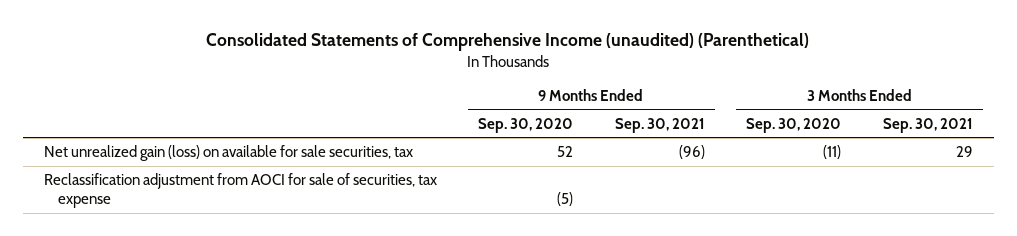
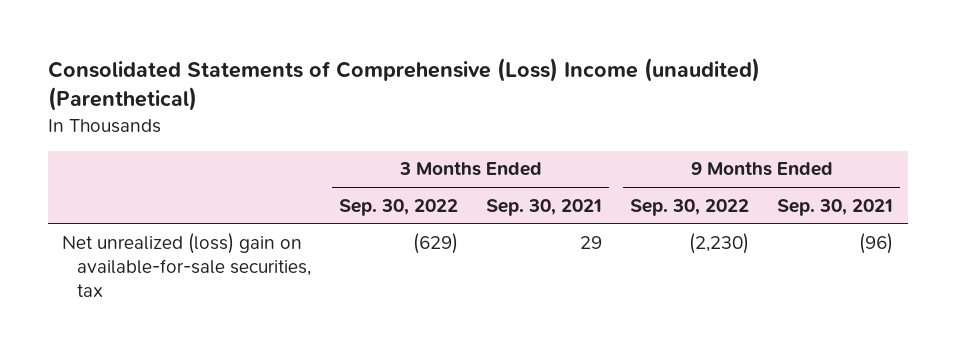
- Consolidated Statements of Comprehensive Income (unaudited) (Parenthetical)
+ Consolidated Statements of Comprehensive (Loss) Income (unaudited) (Parenthetical)
- | 9 Months Ended Sep. 30, 2020 | 9 Months Ended Sep. 30, 2021 | 3 Months Ended Sep. 30, 2020 | 3 Months Ended Sep. 30, 2021
+ | 3 Months Ended Sep. 30, 2022 | 3 Months Ended Sep. 30, 2021 | 9 Months Ended Sep. 30, 2022 | 9 Months Ended Sep. 30, 2021
- Net unrealized gain (loss) on available for sale securities, tax | 52 | (96) | (11) | 29
- Reclassification adjustment from AOCI for sale of securities, tax expense | (5) | | |
+ Net unrealized (loss) gain on available-for-sale securities, tax | (629) | 29 | (2,230) | (96)

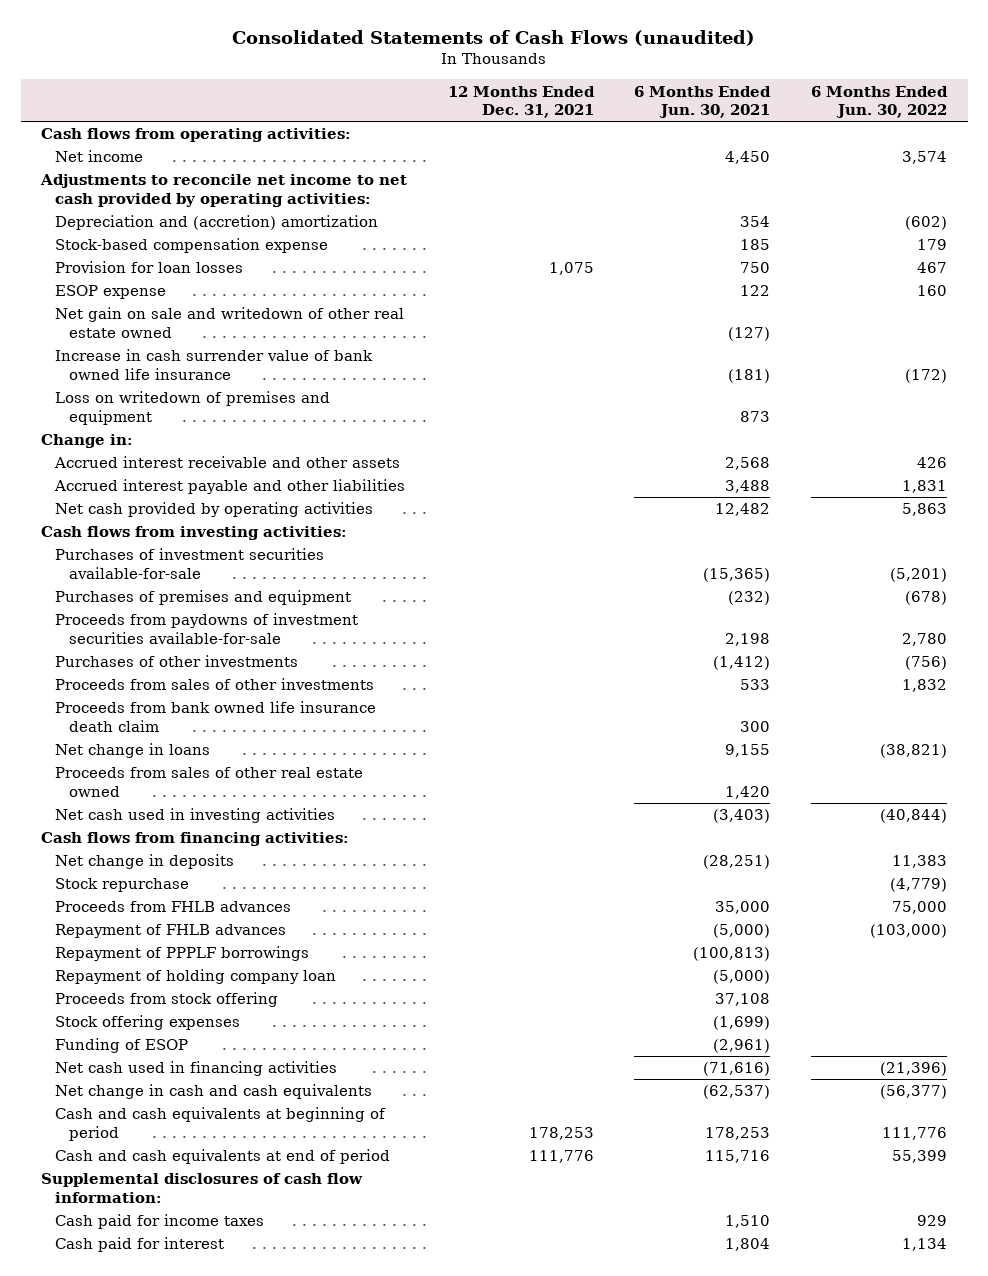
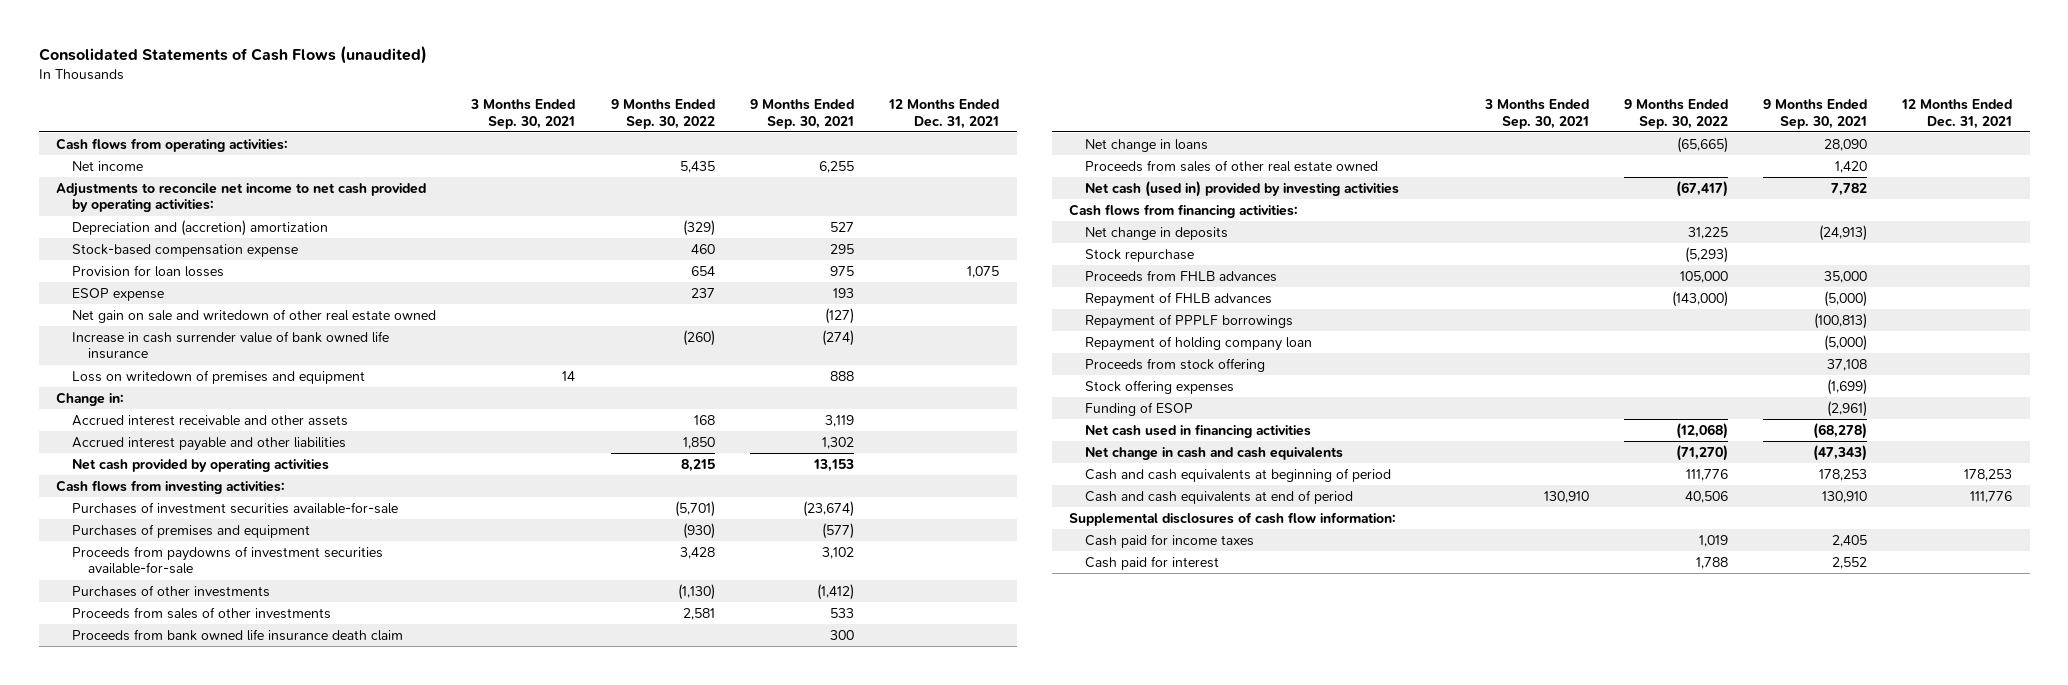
- | 12 Months Ended Dec. 31, 2021 | 6 Months Ended Jun. 30, 2021 | 6 Months Ended Jun. 30, 2022
+ | 3 Months Ended Sep. 30, 2021 | 9 Months Ended Sep. 30, 2022 | 9 Months Ended Sep. 30, 2021 | 12 Months Ended Dec. 31, 2021
- Net cash used in investing activities | | (3,403) | (40,844)
+ Net cash (used in) provided by investing activities | | (67,417) | 7,782 |

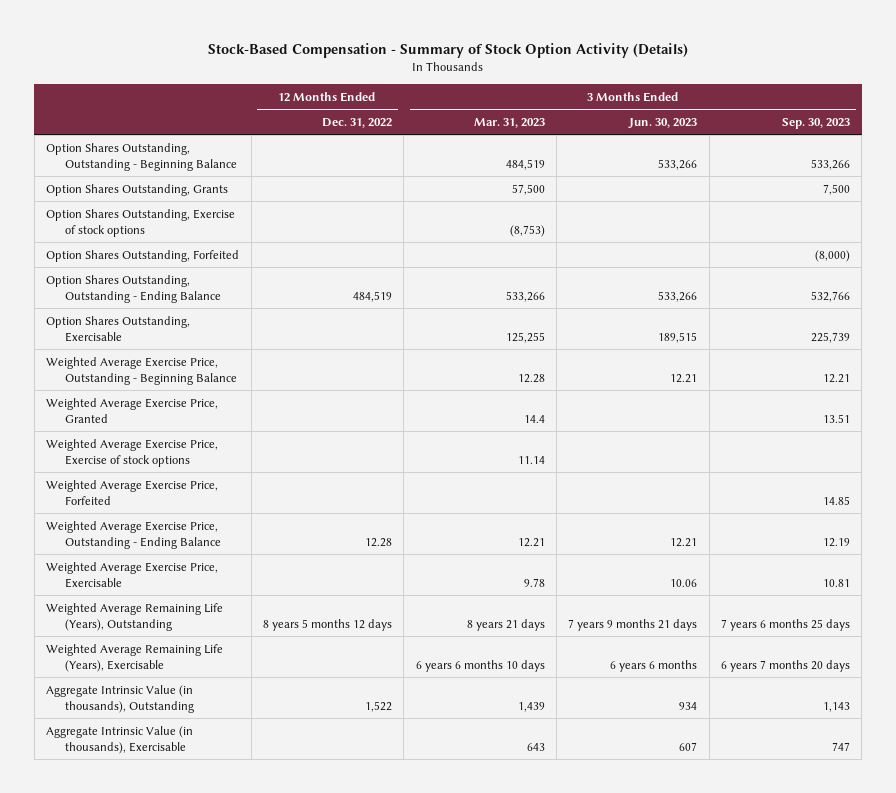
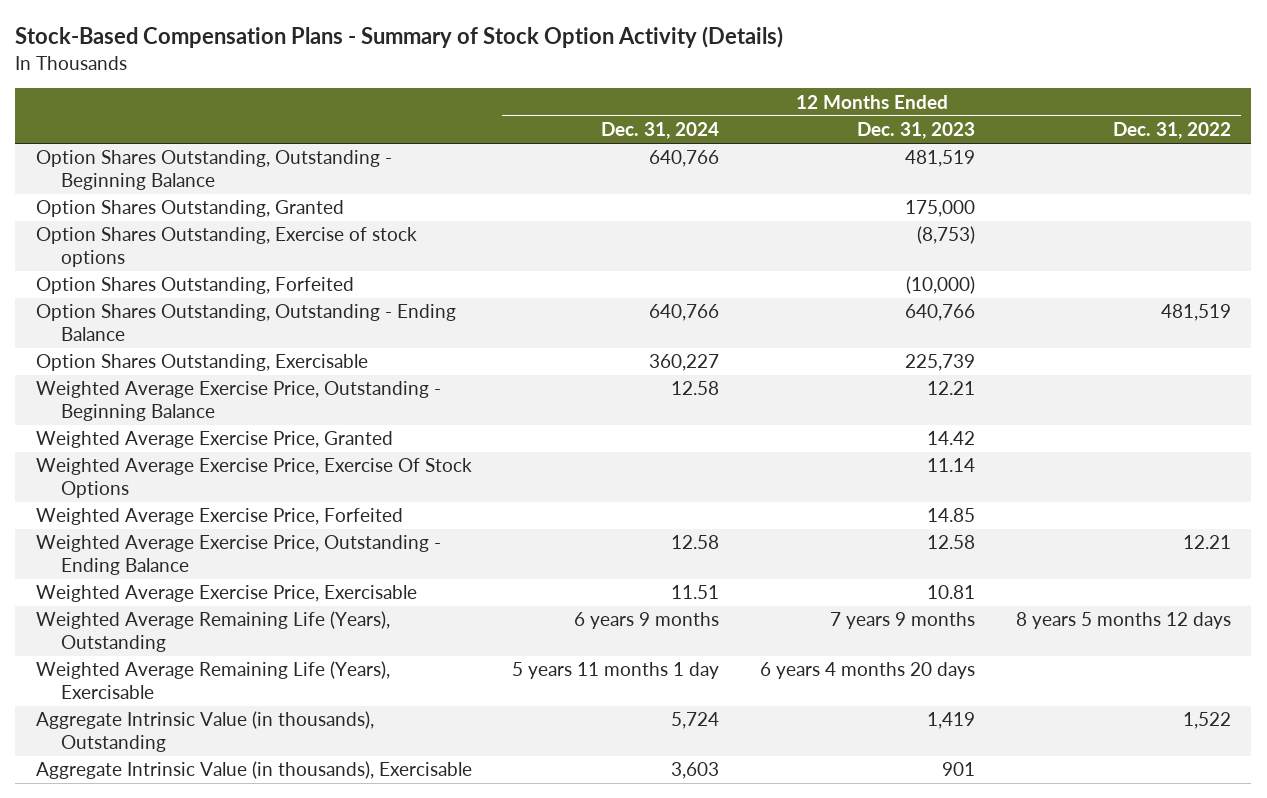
- Stock-Based Compensation - Summary of Stock Option Activity (Details)
+ Stock-Based Compensation Plans - Summary of Stock Option Activity (Details)
- | 12 Months Ended Dec. 31, 2022 | 3 Months Ended Mar. 31, 2023 | 3 Months Ended Jun. 30, 2023 | 3 Months Ended Sep. 30, 2023
+ | 12 Months Ended Dec. 31, 2024 | 12 Months Ended Dec. 31, 2023 | 12 Months Ended Dec. 31, 2022
- Option Shares Outstanding, Grants | | 57,500 | | 7,500
+ Option Shares Outstanding, Granted | | 175,000 |
- Option Shares Outstanding, Outstanding - Ending Balance | 484,519 | 533,266 | 533,266 | 532,766
+ Option Shares Outstanding, Outstanding - Ending Balance | 640,766 | 640,766 | 481,519
- Weighted Average Exercise Price, Exercise of stock options | | 11.14 | |
+ Weighted Average Exercise Price, Exercise Of Stock Options | | 11.14 |
- Weighted Average Exercise Price, Outstanding - Ending Balance | 12.28 | 12.21 | 12.21 | 12.19
+ Weighted Average Exercise Price, Outstanding - Ending Balance | 12.58 | 12.58 | 12.21

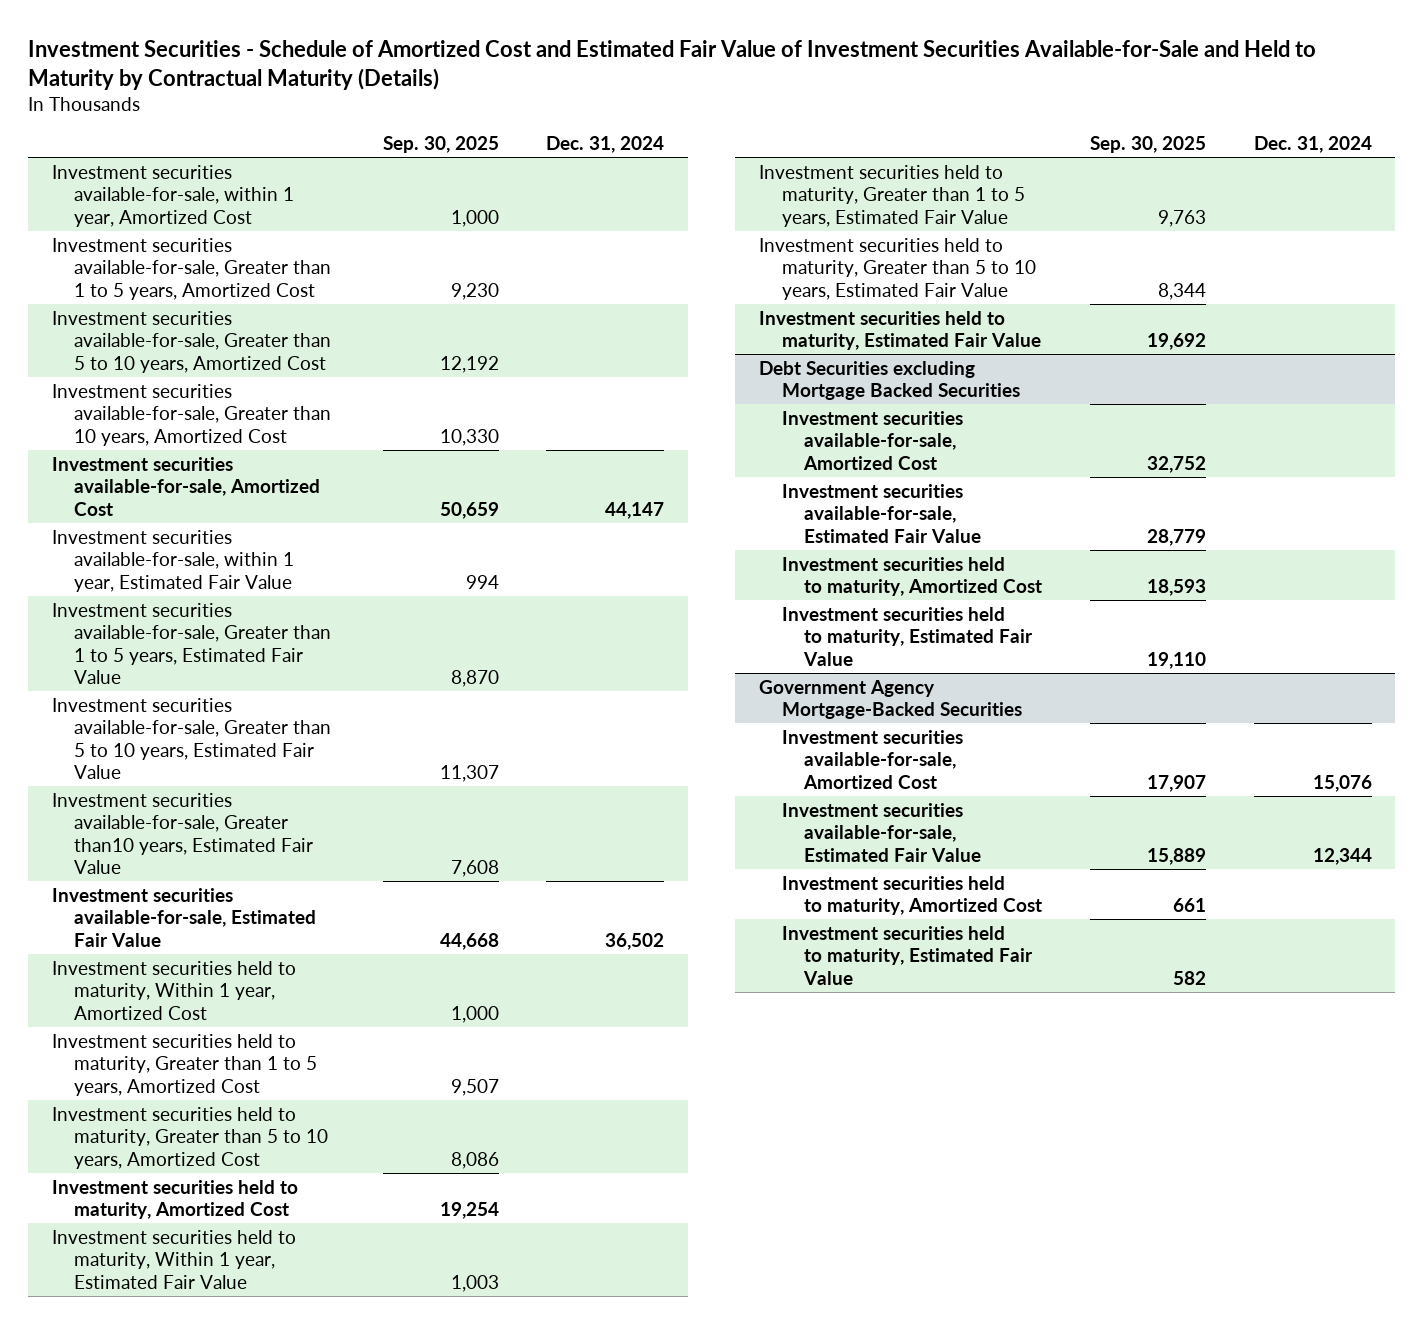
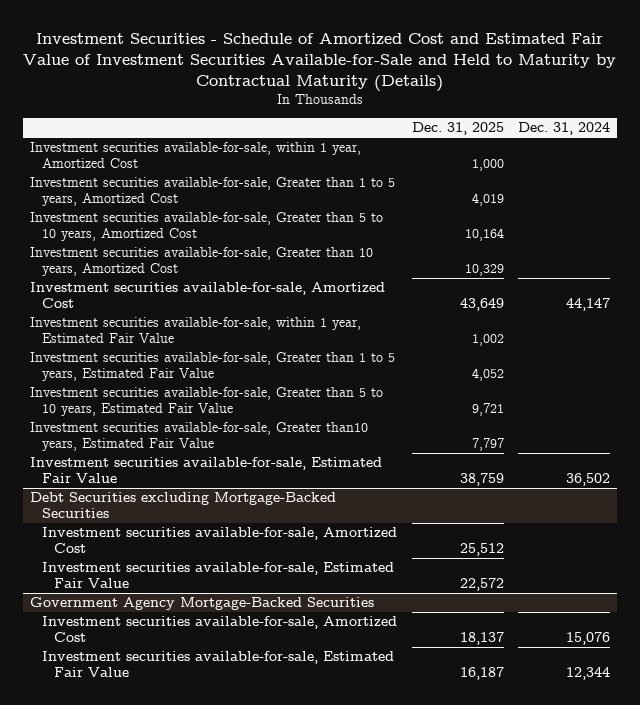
- | Sep. 30, 2025 | Dec. 31, 2024
+ | Dec. 31, 2025 | Dec. 31, 2024
- Investment securities held to maturity, Within 1 year, Amortized Cost | 1,000 |
- Investment securities held to maturity, Greater than 1 to 5 years, Amortized Cost | 9,507 |
- Investment securities held to maturity, Greater than 5 to 10 years, Amortized Cost | 8,086 |
- Investment securities held to maturity, Amortized Cost | 19,254 |
- Investment securities held to maturity, Within 1 year, Estimated Fair Value | 1,003 |
- Investment securities held to maturity, Greater than 1 to 5 years, Estimated Fair Value | 9,763 |
- Investment securities held to maturity, Greater than 5 to 10 years, Estimated Fair Value | 8,344 |
- Investment securities held to maturity, Estimated Fair Value | 19,692 |
- Debt Securities excluding Mortgage Backed Securities
+ Debt Securities excluding Mortgage-Backed Securities
- Investment securities held to maturity, Amortized Cost | 18,593 |
- Investment securities held to maturity, Estimated Fair Value | 19,110 |
@ Government Agency Mortgage-Backed Securities
- Investment securities held to maturity, Amortized Cost | 661 |
- Investment securities held to maturity, Estimated Fair Value | 582 |

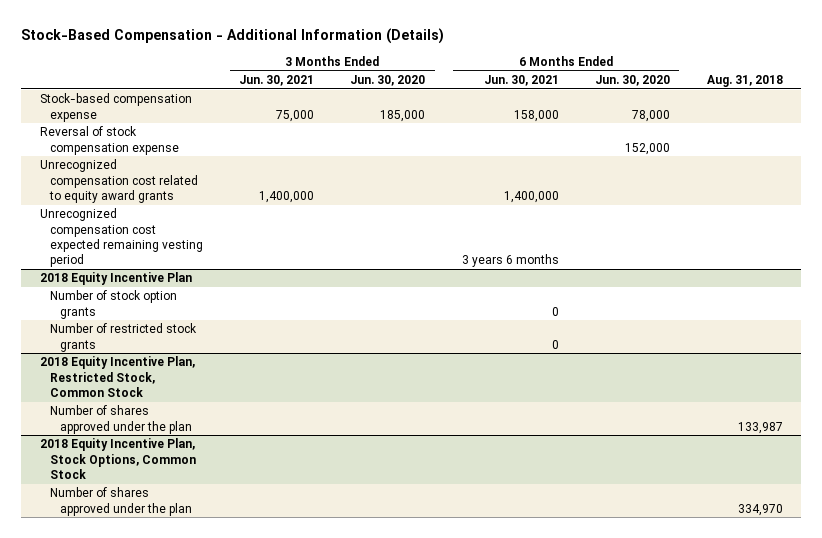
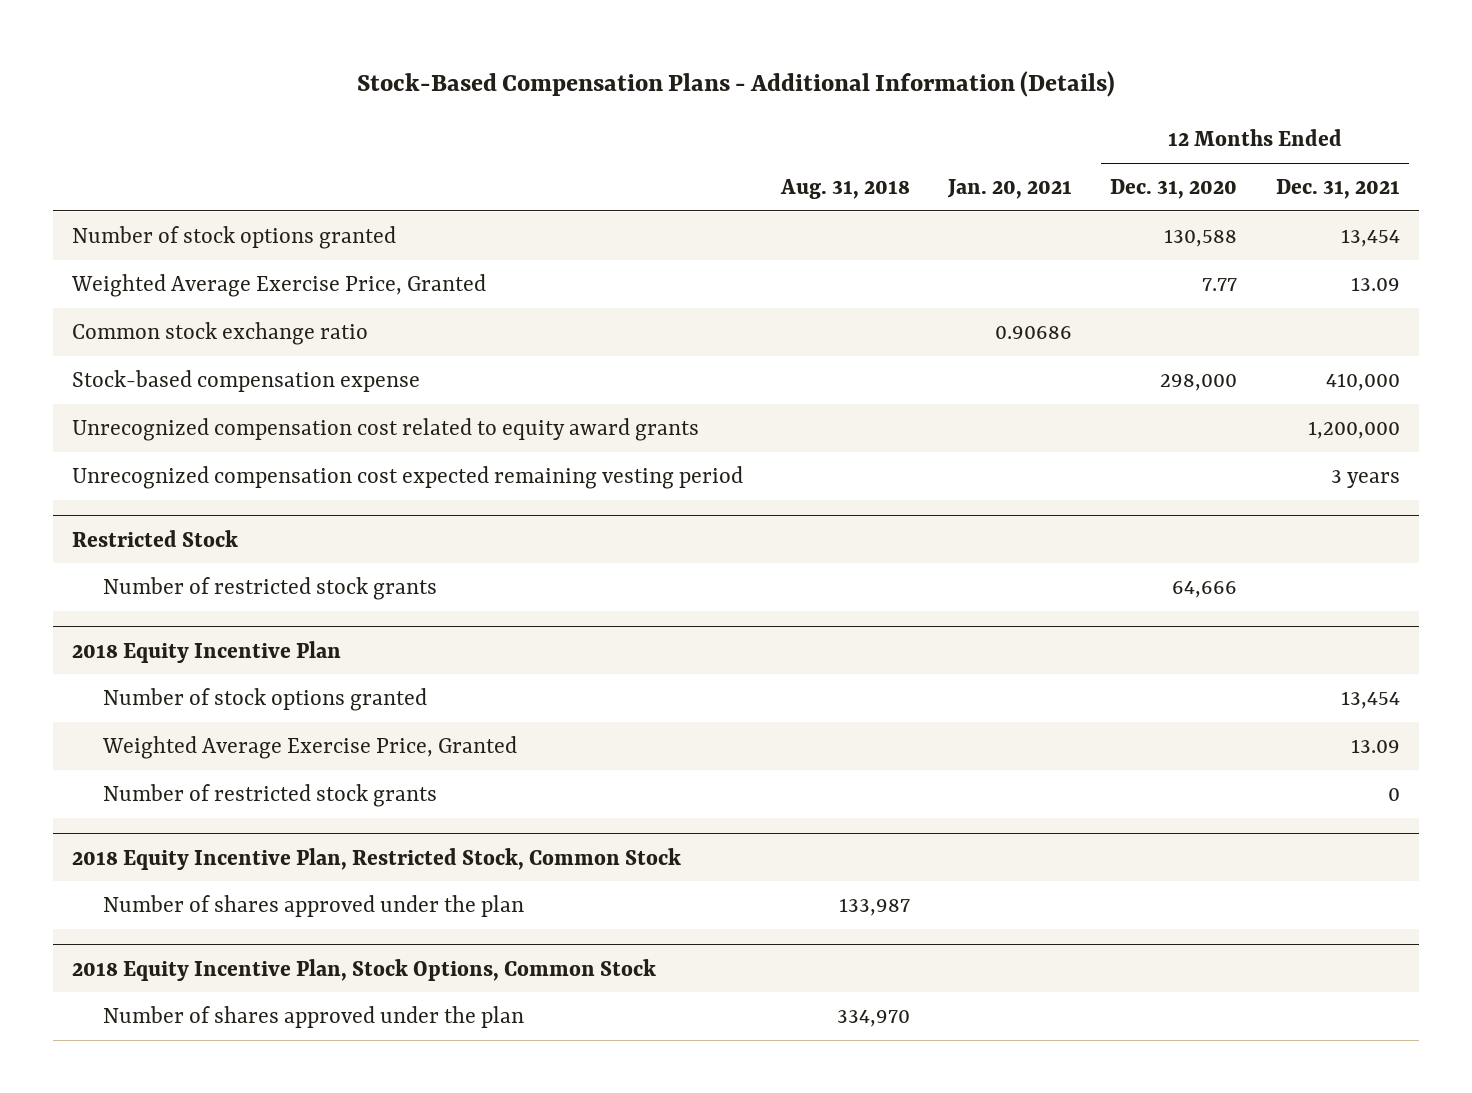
- Stock-Based Compensation - Additional Information (Details)
+ Stock-Based Compensation Plans - Additional Information (Details)
- | 3 Months Ended Jun. 30, 2021 | 3 Months Ended Jun. 30, 2020 | 6 Months Ended Jun. 30, 2021 | 6 Months Ended Jun. 30, 2020 | Aug. 31, 2018
+ | Aug. 31, 2018 | Jan. 20, 2021 | 12 Months Ended Dec. 31, 2020 | 12 Months Ended Dec. 31, 2021
+ Number of stock options granted | | | 130,588 | 13,454
+ Weighted Average Exercise Price, Granted | | | 7.77 | 13.09
+ Common stock exchange ratio | | 0.90686 | |
- Reversal of stock compensation expense | | | | 152,000 |
+ Restricted Stock
+ Number of restricted stock grants | | | 64,666 |
@ 2018 Equity Incentive Plan
- Number of stock option grants | | | 0 | |
+ Number of stock options granted | | | | 13,454
+ Weighted Average Exercise Price, Granted | | | | 13.09

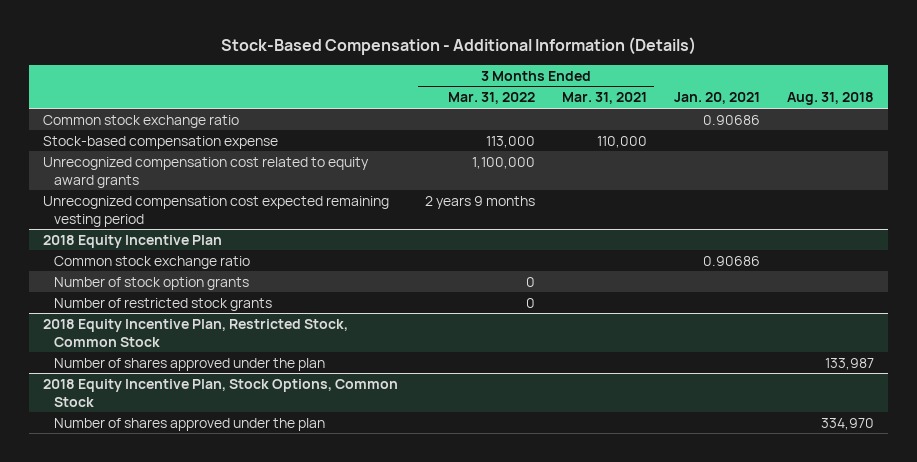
- Stock-Based Compensation Plans - Additional Information (Details)
+ Stock-Based Compensation - Additional Information (Details)
- | Aug. 31, 2018 | Jan. 20, 2021 | 12 Months Ended Dec. 31, 2020 | 12 Months Ended Dec. 31, 2021
+ | 3 Months Ended Mar. 31, 2022 | 3 Months Ended Mar. 31, 2021 | Jan. 20, 2021 | Aug. 31, 2018
- Number of stock options granted | | | 130,588 | 13,454
- Weighted Average Exercise Price, Granted | | | 7.77 | 13.09
- Restricted Stock
- Number of restricted stock grants | | | 64,666 |
@ 2018 Equity Incentive Plan
- Number of stock options granted | | | | 13,454
- Weighted Average Exercise Price, Granted | | | | 13.09
+ Common stock exchange ratio | | | 0.90686 |
+ Number of stock option grants | 0 | | |

